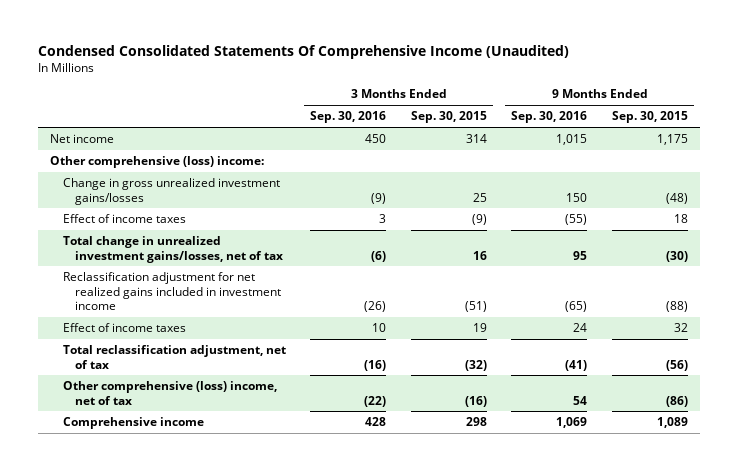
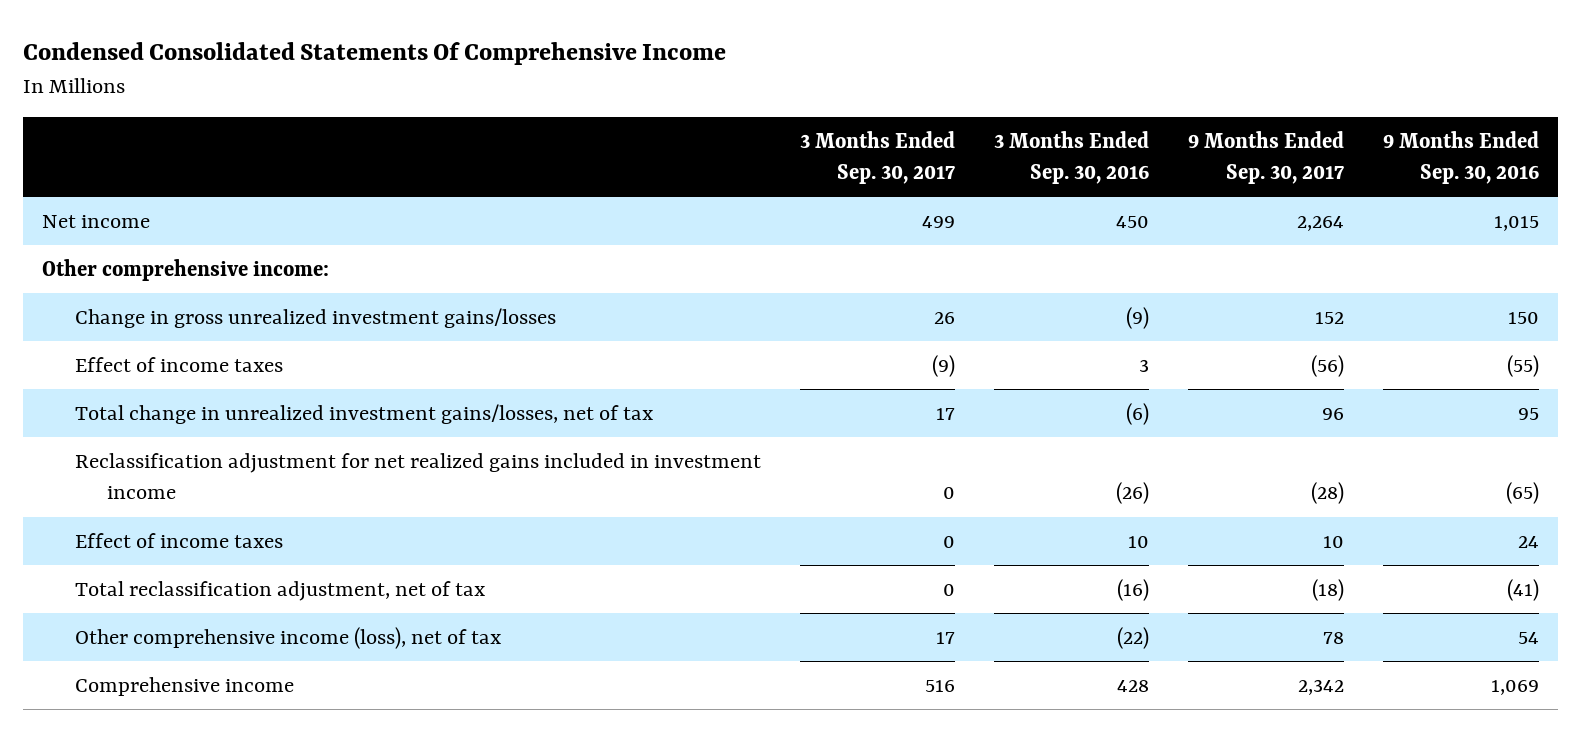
- Condensed Consolidated Statements Of Comprehensive Income (Unaudited)
+ Condensed Consolidated Statements Of Comprehensive Income
- | 3 Months Ended Sep. 30, 2016 | 3 Months Ended Sep. 30, 2015 | 9 Months Ended Sep. 30, 2016 | 9 Months Ended Sep. 30, 2015
+ | 3 Months Ended Sep. 30, 2017 | 3 Months Ended Sep. 30, 2016 | 9 Months Ended Sep. 30, 2017 | 9 Months Ended Sep. 30, 2016
- Other comprehensive (loss) income:
+ Other comprehensive income:
- Other comprehensive (loss) income, net of tax | (22) | (16) | 54 | (86)
+ Other comprehensive income (loss), net of tax | 17 | (22) | 78 | 54

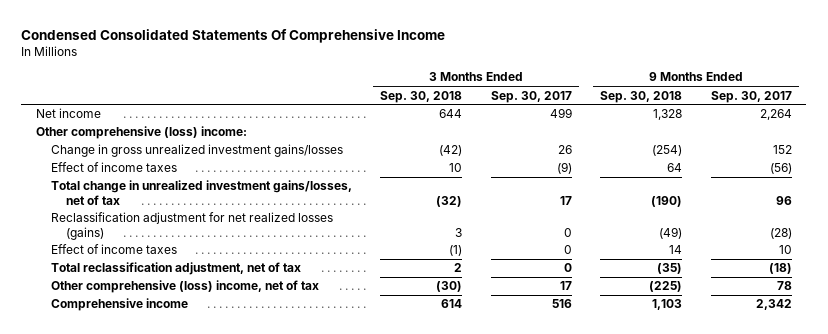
- | 3 Months Ended Sep. 30, 2017 | 3 Months Ended Sep. 30, 2016 | 9 Months Ended Sep. 30, 2017 | 9 Months Ended Sep. 30, 2016
+ | 3 Months Ended Sep. 30, 2018 | 3 Months Ended Sep. 30, 2017 | 9 Months Ended Sep. 30, 2018 | 9 Months Ended Sep. 30, 2017
- Other comprehensive income:
+ Other comprehensive (loss) income:
- Reclassification adjustment for net realized gains included in investment income | 0 | (26) | (28) | (65)
+ Reclassification adjustment for net realized losses (gains) | 3 | 0 | (49) | (28)
- Other comprehensive income (loss), net of tax | 17 | (22) | 78 | 54
+ Other comprehensive (loss) income, net of tax | (30) | 17 | (225) | 78

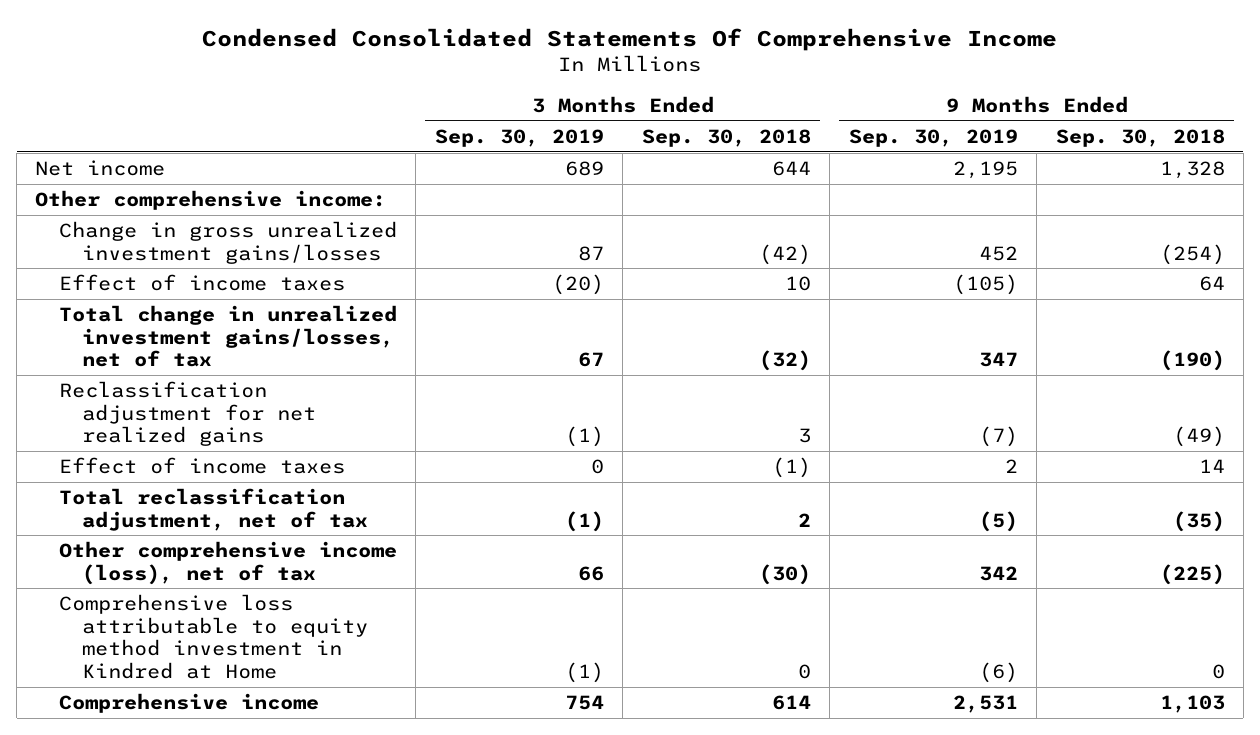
- | 3 Months Ended Sep. 30, 2018 | 3 Months Ended Sep. 30, 2017 | 9 Months Ended Sep. 30, 2018 | 9 Months Ended Sep. 30, 2017
+ | 3 Months Ended Sep. 30, 2019 | 3 Months Ended Sep. 30, 2018 | 9 Months Ended Sep. 30, 2019 | 9 Months Ended Sep. 30, 2018
- Other comprehensive (loss) income:
+ Other comprehensive income:
- Reclassification adjustment for net realized losses (gains) | 3 | 0 | (49) | (28)
+ Reclassification adjustment for net realized gains | (1) | 3 | (7) | (49)
- Other comprehensive (loss) income, net of tax | (30) | 17 | (225) | 78
+ Other comprehensive income (loss), net of tax | 66 | (30) | 342 | (225)
+ Comprehensive loss attributable to equity method investment in Kindred at Home | (1) | 0 | (6) | 0

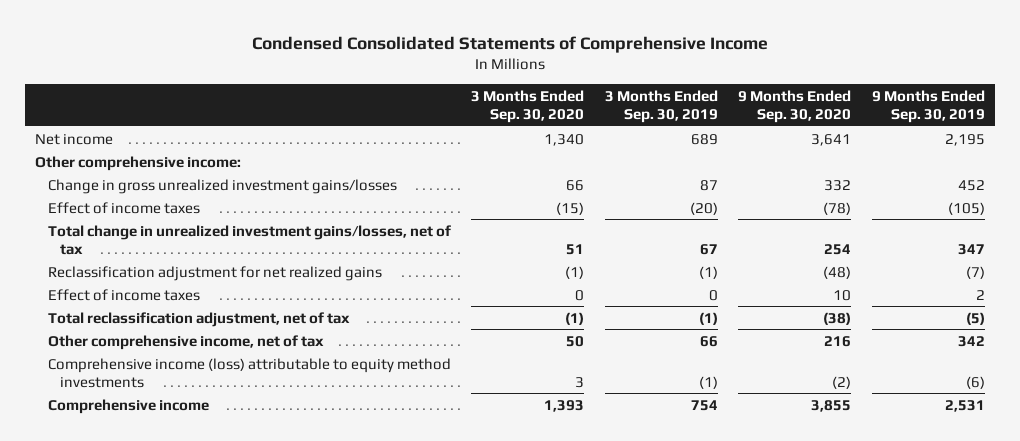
- Condensed Consolidated Statements Of Comprehensive Income
+ Condensed Consolidated Statements of Comprehensive Income
- | 3 Months Ended Sep. 30, 2019 | 3 Months Ended Sep. 30, 2018 | 9 Months Ended Sep. 30, 2019 | 9 Months Ended Sep. 30, 2018
+ | 3 Months Ended Sep. 30, 2020 | 3 Months Ended Sep. 30, 2019 | 9 Months Ended Sep. 30, 2020 | 9 Months Ended Sep. 30, 2019
- Other comprehensive income (loss), net of tax | 66 | (30) | 342 | (225)
- Comprehensive loss attributable to equity method investment in Kindred at Home | (1) | 0 | (6) | 0
+ Other comprehensive income, net of tax | 50 | 66 | 216 | 342
+ Comprehensive income (loss) attributable to equity method investments | 3 | (1) | (2) | (6)

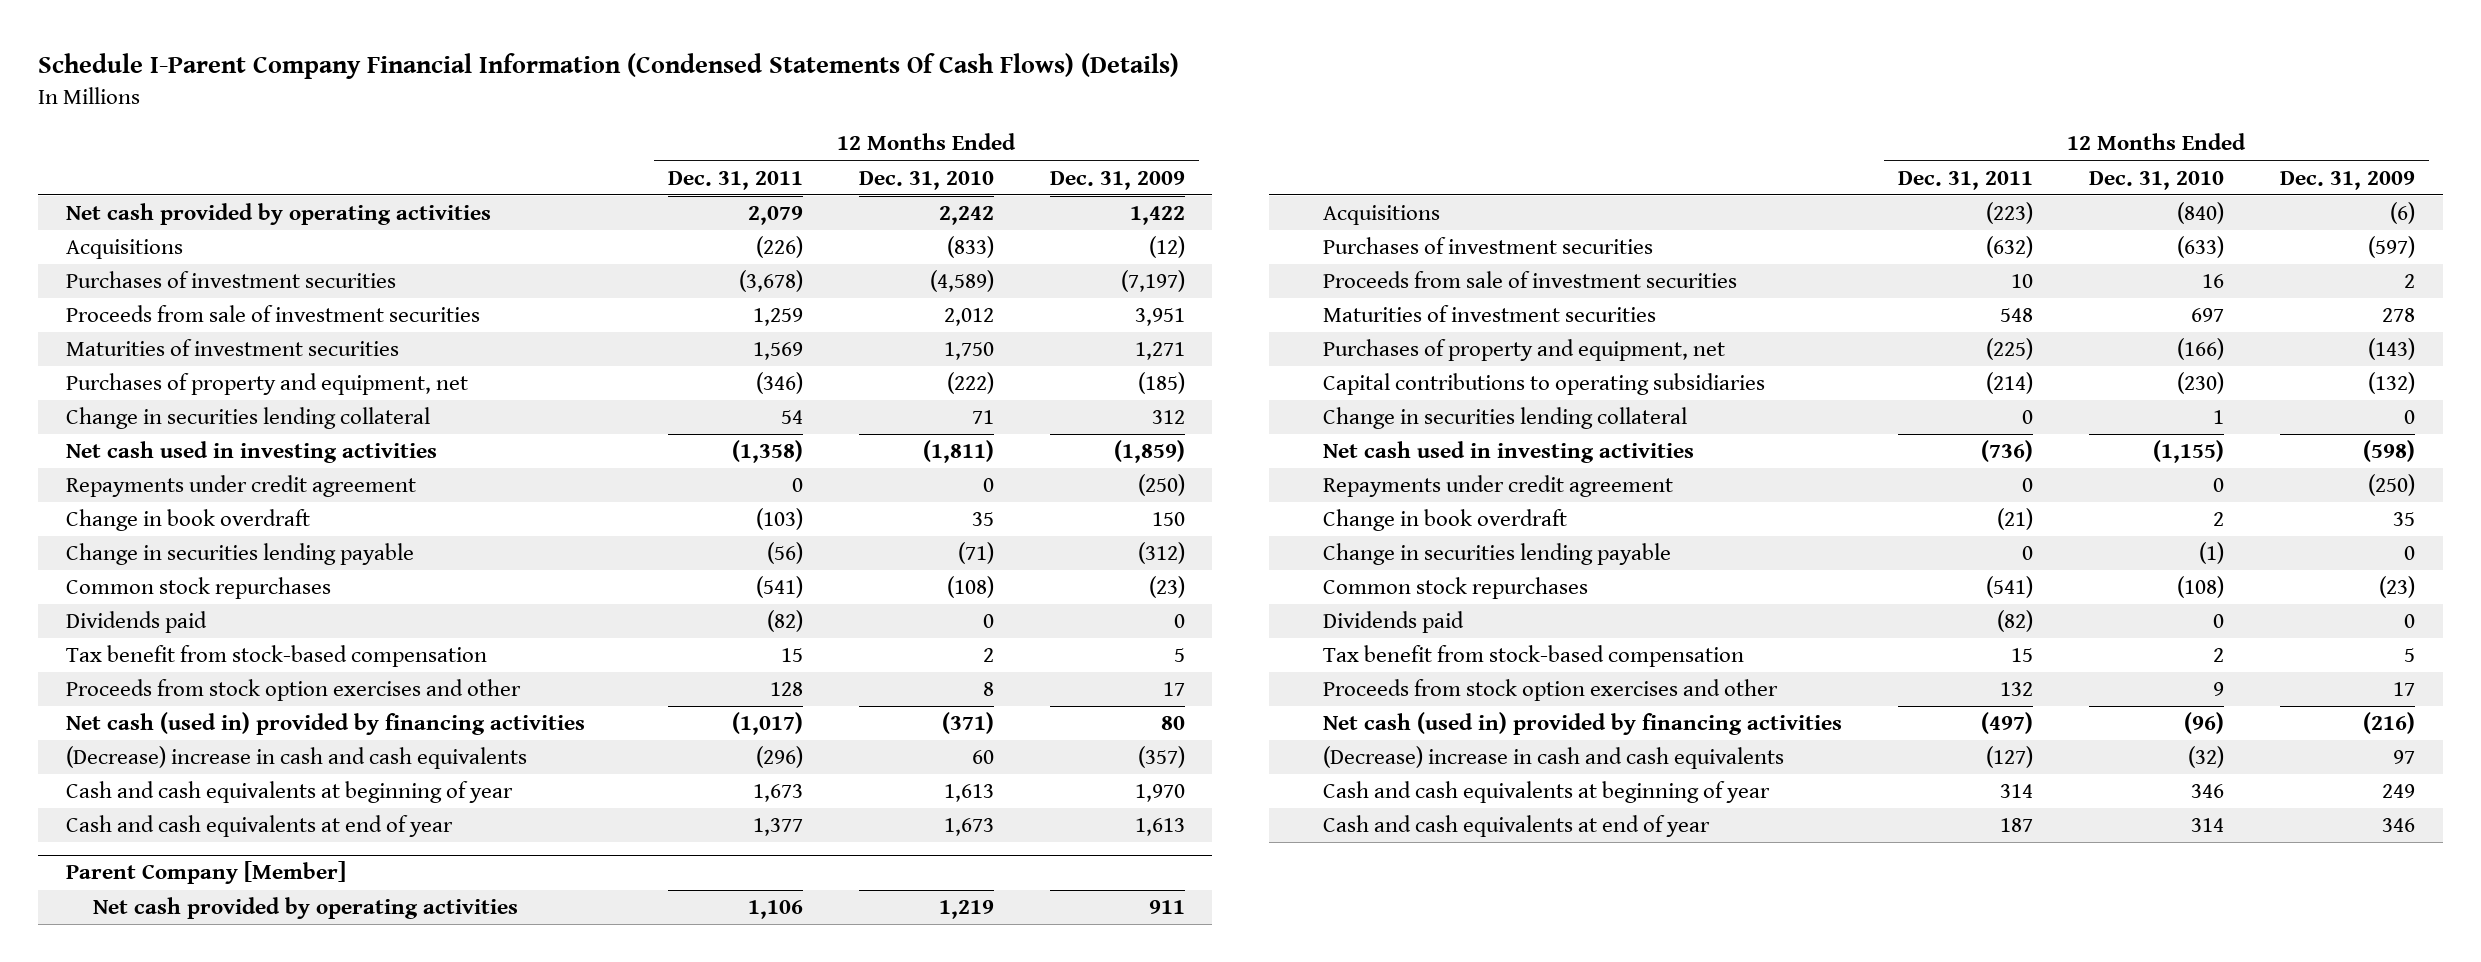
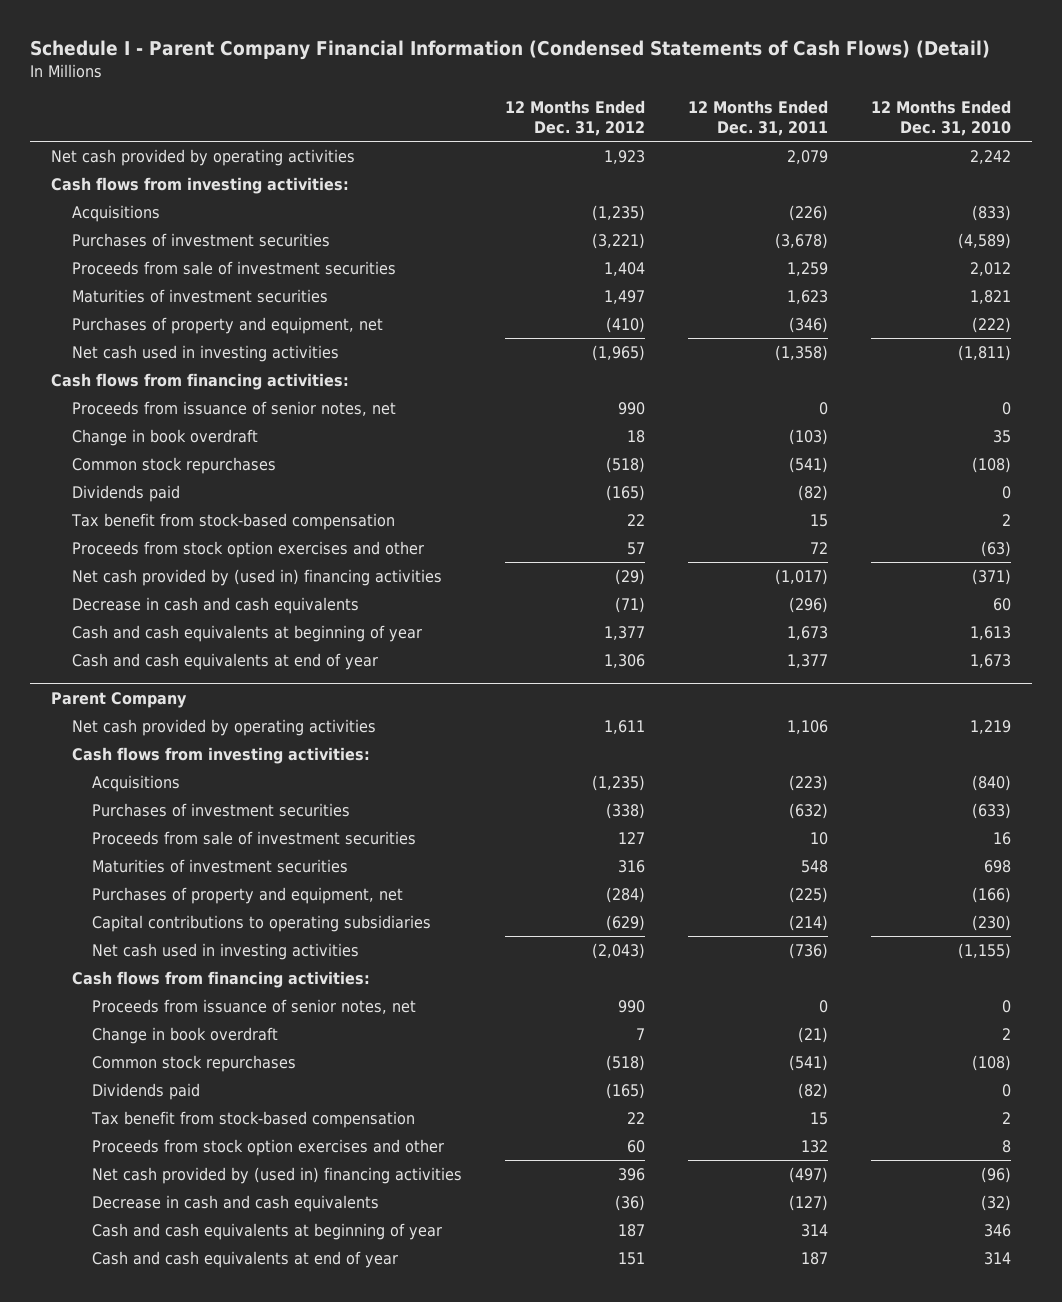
- Schedule I-Parent Company Financial Information (Condensed Statements Of Cash Flows) (Details)
+ Schedule I - Parent Company Financial Information (Condensed Statements of Cash Flows) (Detail)
- | 12 Months Ended Dec. 31, 2011 | 12 Months Ended Dec. 31, 2010 | 12 Months Ended Dec. 31, 2009
+ | 12 Months Ended Dec. 31, 2012 | 12 Months Ended Dec. 31, 2011 | 12 Months Ended Dec. 31, 2010
+ Cash flows from investing activities:
- Maturities of investment securities | 1,569 | 1,750 | 1,271
+ Maturities of investment securities | 1,497 | 1,623 | 1,821
- Change in securities lending collateral | 54 | 71 | 312
- Repayments under credit agreement | 0 | 0 | (250)
+ Cash flows from financing activities:
+ Proceeds from issuance of senior notes, net | 990 | 0 | 0
- Change in securities lending payable | (56) | (71) | (312)
- Proceeds from stock option exercises and other | 128 | 8 | 17
- Net cash (used in) provided by financing activities | (1,017) | (371) | 80
- (Decrease) increase in cash and cash equivalents | (296) | 60 | (357)
+ Proceeds from stock option exercises and other | 57 | 72 | (63)
+ Net cash provided by (used in) financing activities | (29) | (1,017) | (371)
+ Decrease in cash and cash equivalents | (71) | (296) | 60
- Parent Company [Member]
+ Parent Company
+ Cash flows from investing activities:
- Maturities of investment securities | 548 | 697 | 278
+ Maturities of investment securities | 316 | 548 | 698
- Change in securities lending collateral | 0 | 1 | 0
- Repayments under credit agreement | 0 | 0 | (250)
+ Cash flows from financing activities:
+ Proceeds from issuance of senior notes, net | 990 | 0 | 0
- Change in securities lending payable | 0 | (1) | 0
- Proceeds from stock option exercises and other | 132 | 9 | 17
- Net cash (used in) provided by financing activities | (497) | (96) | (216)
- (Decrease) increase in cash and cash equivalents | (127) | (32) | 97
+ Proceeds from stock option exercises and other | 60 | 132 | 8
+ Net cash provided by (used in) financing activities | 396 | (497) | (96)
+ Decrease in cash and cash equivalents | (36) | (127) | (32)

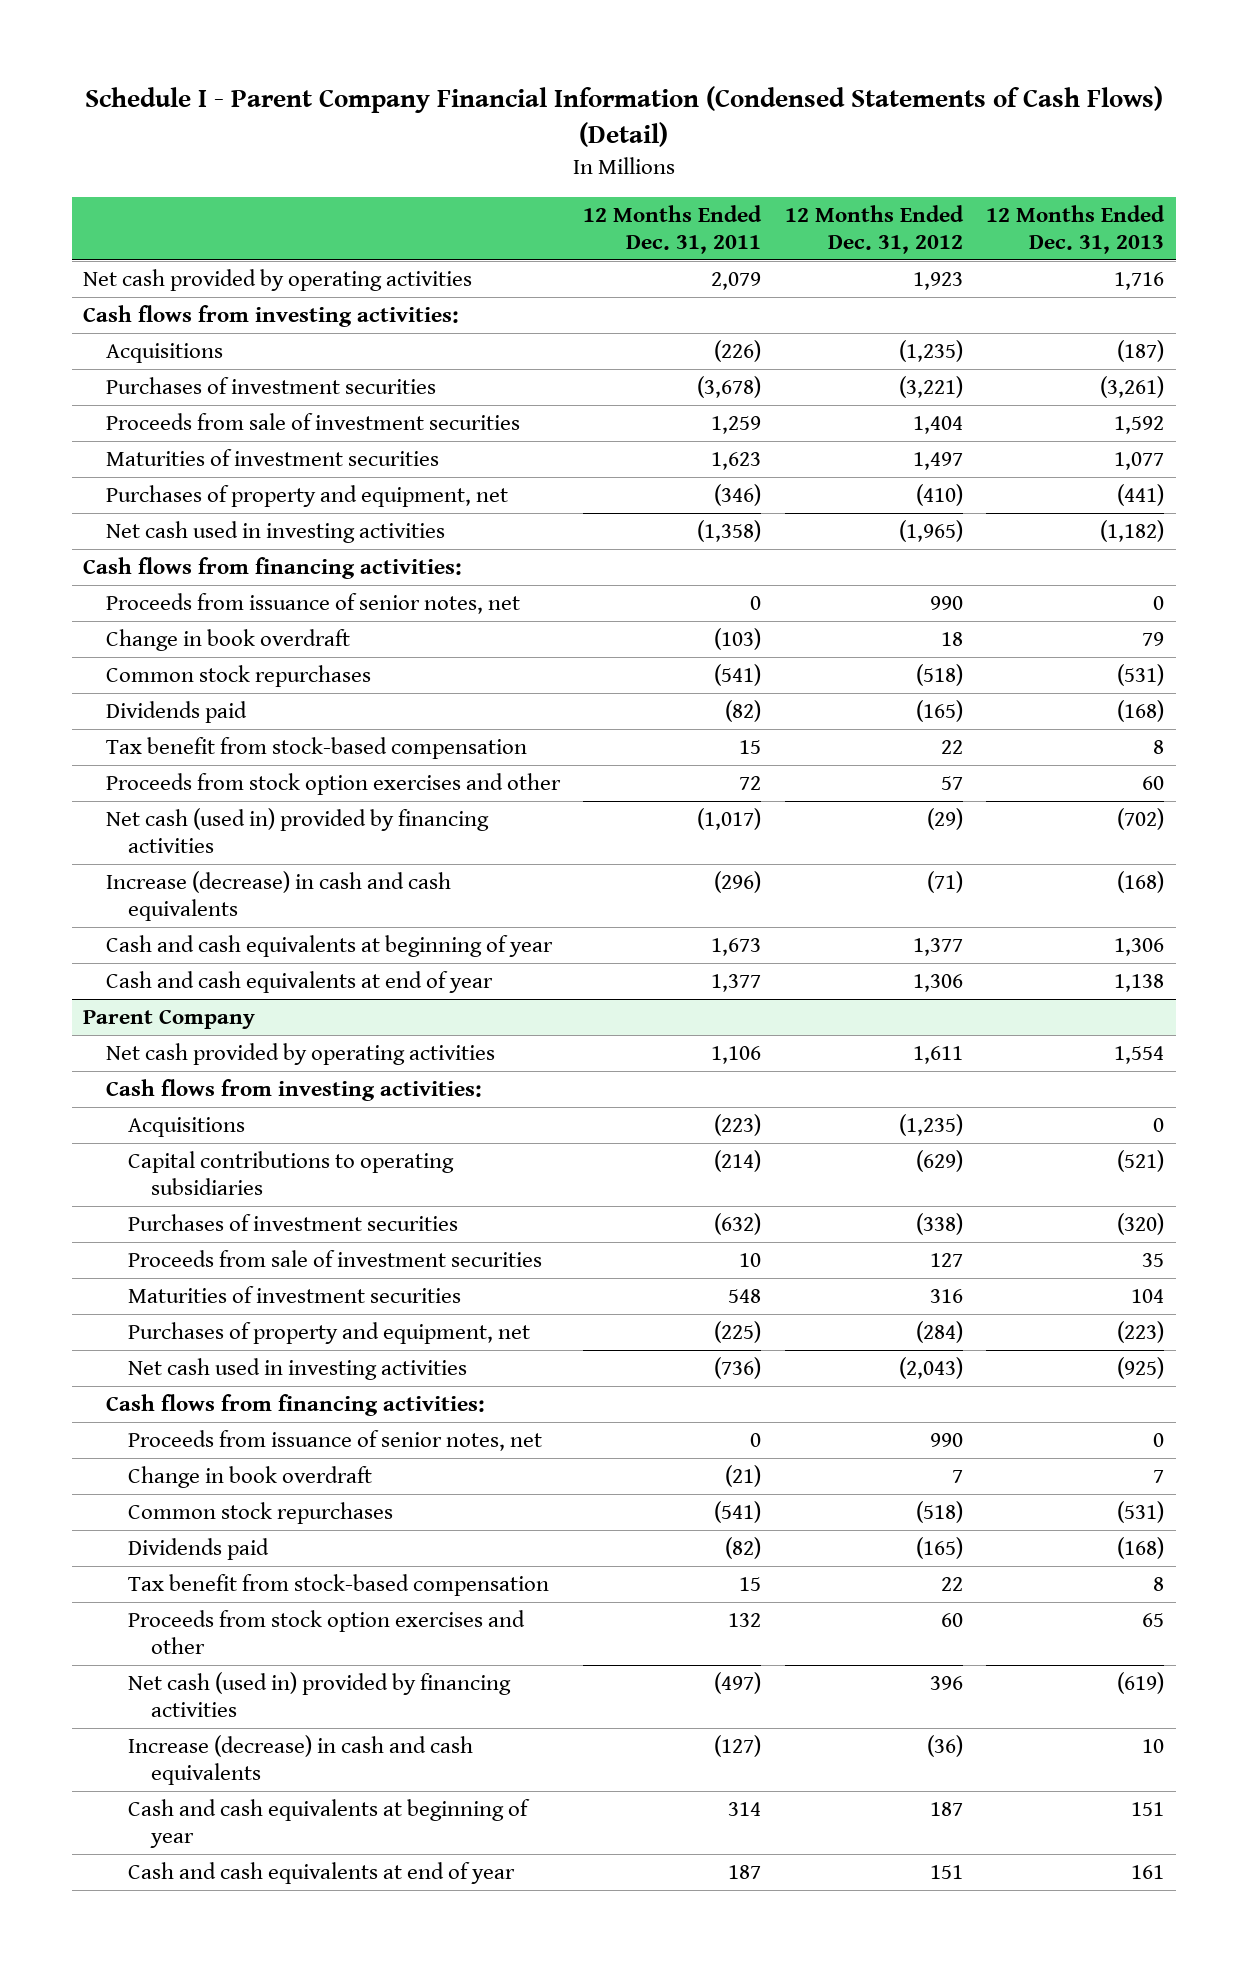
- | 12 Months Ended Dec. 31, 2012 | 12 Months Ended Dec. 31, 2011 | 12 Months Ended Dec. 31, 2010
+ | 12 Months Ended Dec. 31, 2011 | 12 Months Ended Dec. 31, 2012 | 12 Months Ended Dec. 31, 2013
- Net cash provided by (used in) financing activities | (29) | (1,017) | (371)
- Decrease in cash and cash equivalents | (71) | (296) | 60
+ Net cash (used in) provided by financing activities | (1,017) | (29) | (702)
+ Increase (decrease) in cash and cash equivalents | (296) | (71) | (168)
@ Parent Company
moved up: Capital contributions to operating subsidiaries | (214) | (629) | (521)
- Net cash provided by (used in) financing activities | 396 | (497) | (96)
- Decrease in cash and cash equivalents | (36) | (127) | (32)
+ Net cash (used in) provided by financing activities | (497) | 396 | (619)
+ Increase (decrease) in cash and cash equivalents | (127) | (36) | 10

